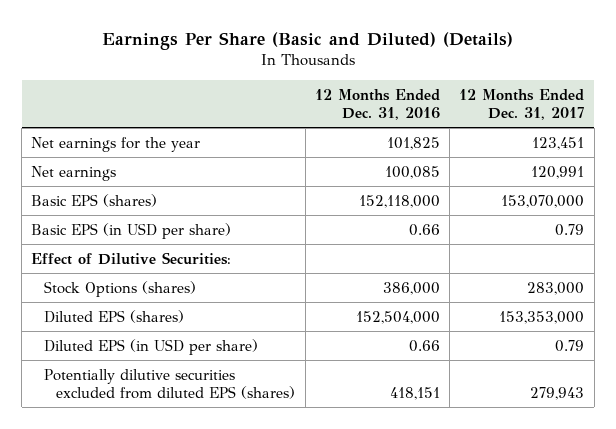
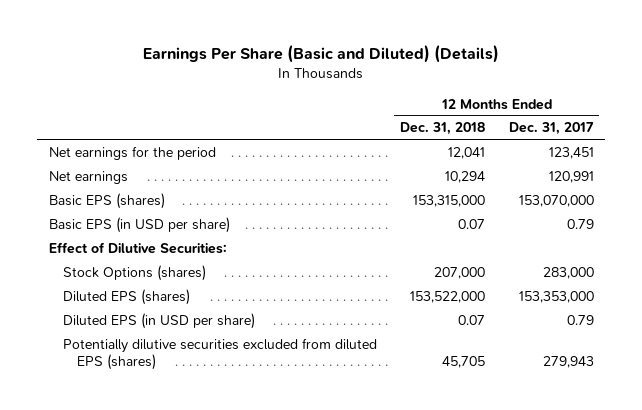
- | 12 Months Ended Dec. 31, 2016 | 12 Months Ended Dec. 31, 2017
+ | 12 Months Ended Dec. 31, 2018 | 12 Months Ended Dec. 31, 2017
- Net earnings for the year | 101,825 | 123,451
+ Net earnings for the period | 12,041 | 123,451

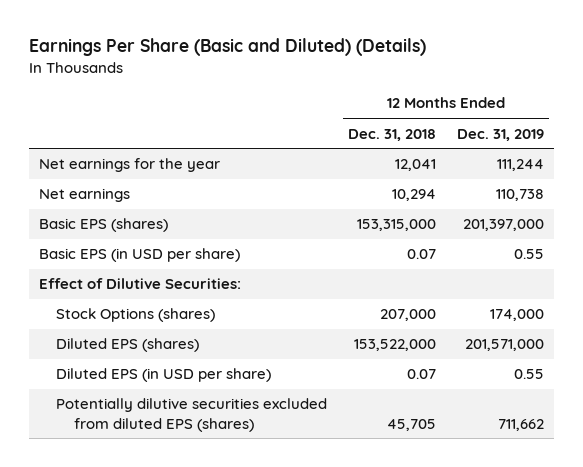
- | 12 Months Ended Dec. 31, 2018 | 12 Months Ended Dec. 31, 2017
+ | 12 Months Ended Dec. 31, 2018 | 12 Months Ended Dec. 31, 2019
- Net earnings for the period | 12,041 | 123,451
+ Net earnings for the year | 12,041 | 111,244

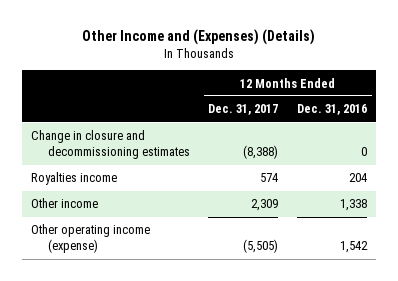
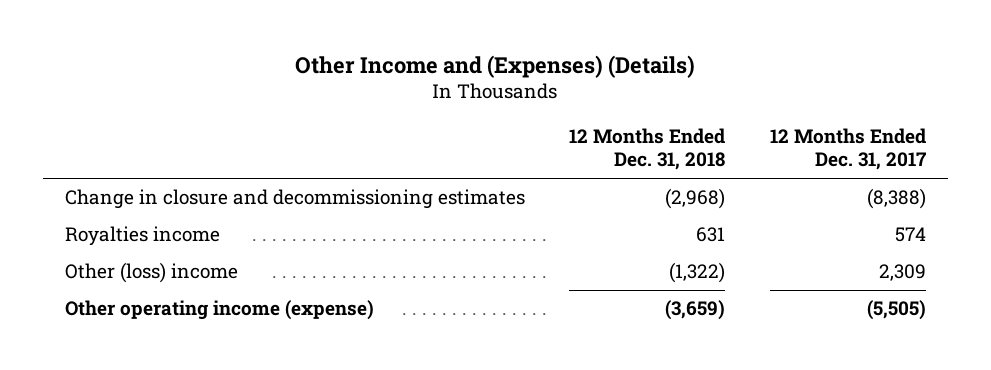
- | 12 Months Ended Dec. 31, 2017 | 12 Months Ended Dec. 31, 2016
+ | 12 Months Ended Dec. 31, 2018 | 12 Months Ended Dec. 31, 2017
- Other income | 2,309 | 1,338
+ Other (loss) income | (1,322) | 2,309

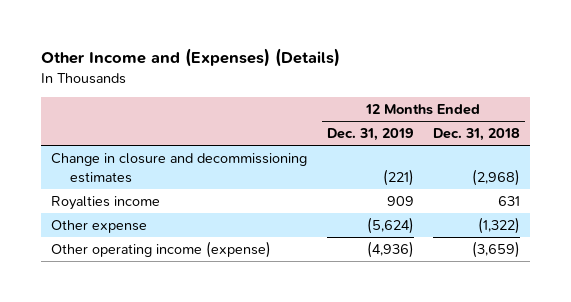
- | 12 Months Ended Dec. 31, 2018 | 12 Months Ended Dec. 31, 2017
+ | 12 Months Ended Dec. 31, 2019 | 12 Months Ended Dec. 31, 2018
- Other (loss) income | (1,322) | 2,309
+ Other expense | (5,624) | (1,322)

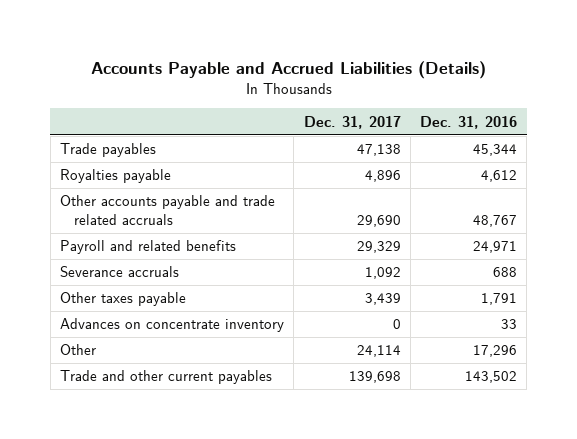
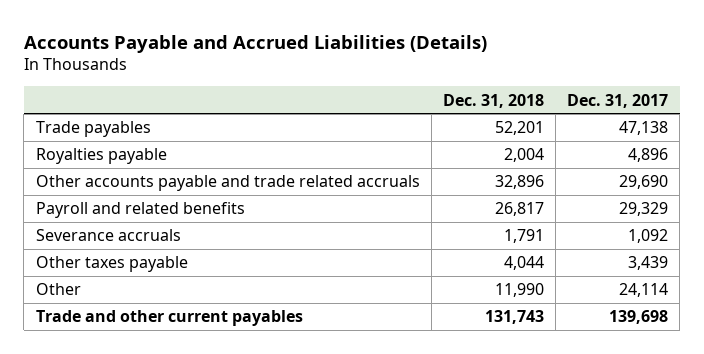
- | Dec. 31, 2017 | Dec. 31, 2016
+ | Dec. 31, 2018 | Dec. 31, 2017
- Advances on concentrate inventory | 0 | 33

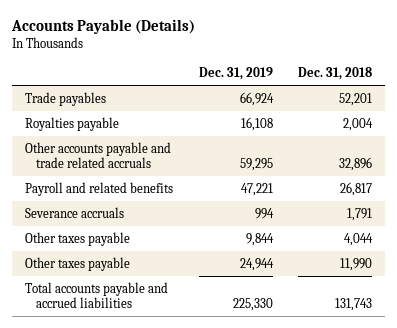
- Accounts Payable and Accrued Liabilities (Details)
+ Accounts Payable (Details)
- | Dec. 31, 2018 | Dec. 31, 2017
+ | Dec. 31, 2019 | Dec. 31, 2018
- Other | 11,990 | 24,114
- Trade and other current payables | 131,743 | 139,698
+ Other taxes payable | 24,944 | 11,990
+ Total accounts payable and accrued liabilities | 225,330 | 131,743

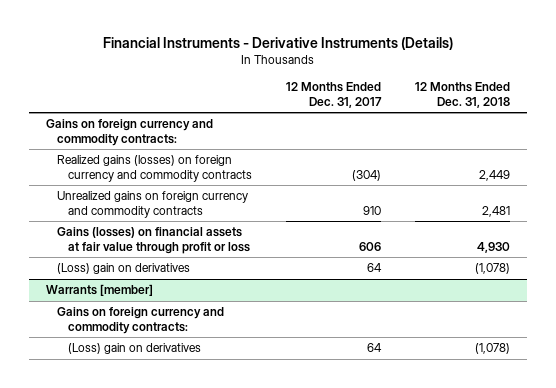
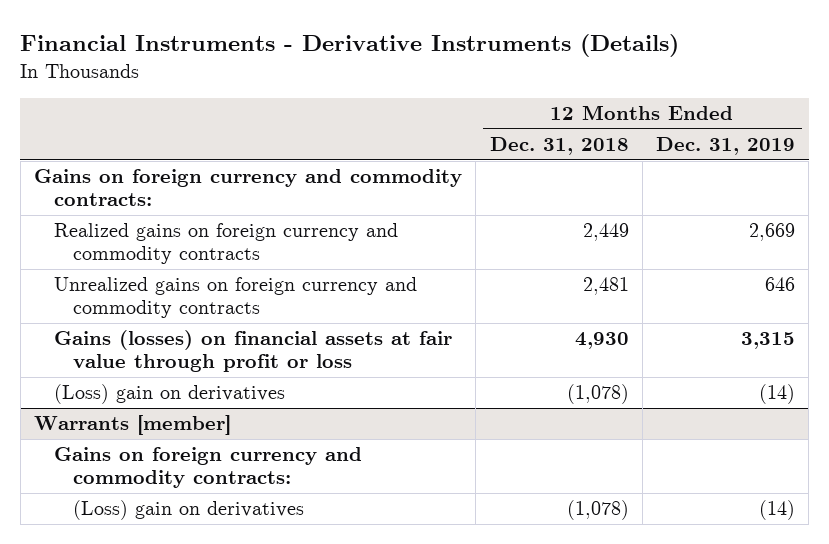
- | 12 Months Ended Dec. 31, 2017 | 12 Months Ended Dec. 31, 2018
+ | 12 Months Ended Dec. 31, 2018 | 12 Months Ended Dec. 31, 2019
- Realized gains (losses) on foreign currency and commodity contracts | (304) | 2,449
+ Realized gains on foreign currency and commodity contracts | 2,449 | 2,669

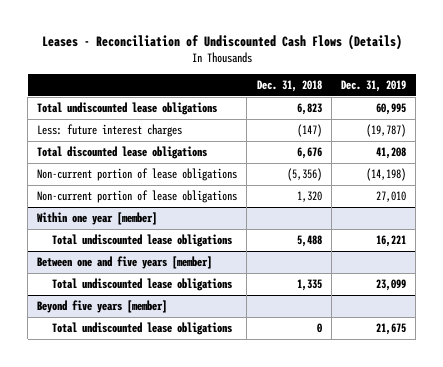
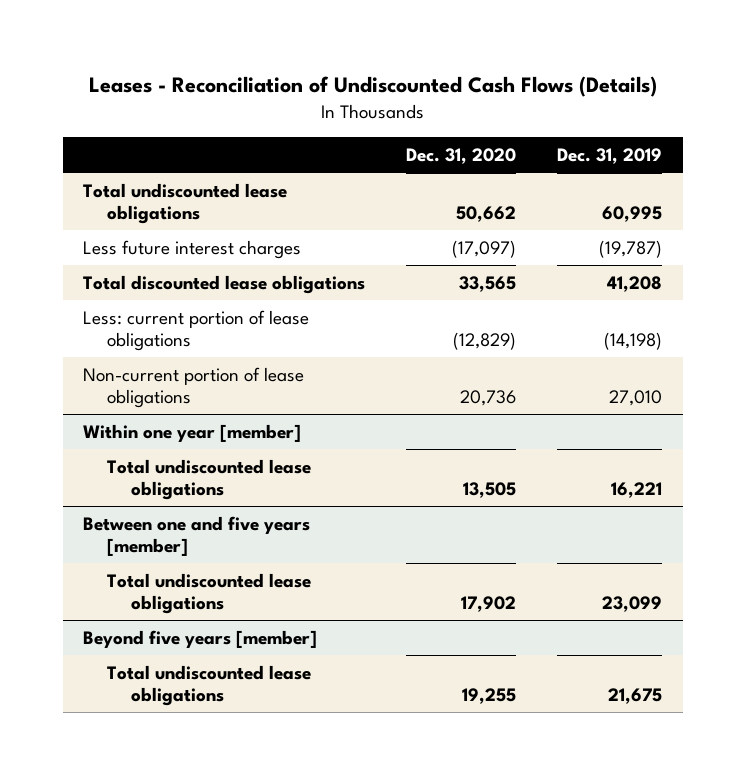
- | Dec. 31, 2018 | Dec. 31, 2019
+ | Dec. 31, 2020 | Dec. 31, 2019
- Less: future interest charges | (147) | (19,787)
+ Less future interest charges | (17,097) | (19,787)
- Non-current portion of lease obligations | (5,356) | (14,198)
+ Less: current portion of lease obligations | (12,829) | (14,198)

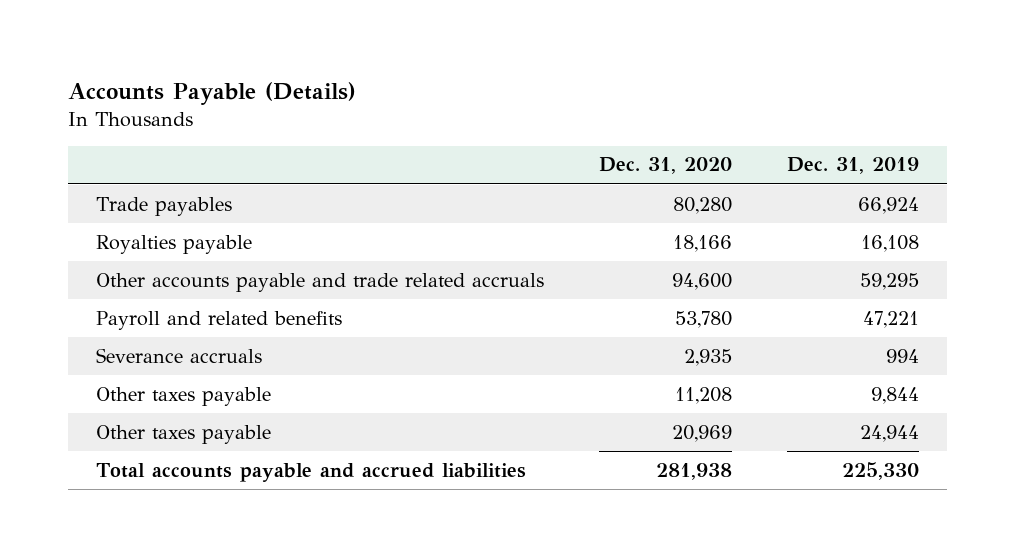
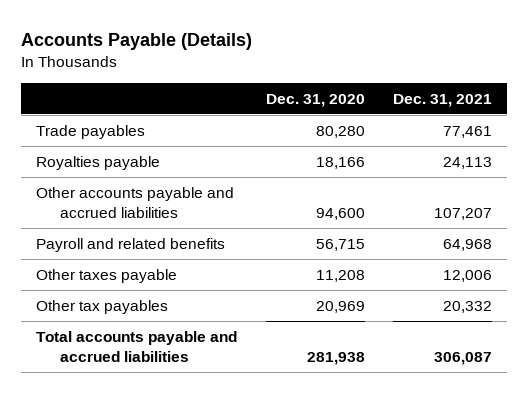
- | Dec. 31, 2020 | Dec. 31, 2019
+ | Dec. 31, 2020 | Dec. 31, 2021
- Other accounts payable and trade related accruals | 94,600 | 59,295
- Payroll and related benefits | 53,780 | 47,221
- Severance accruals | 2,935 | 994
+ Other accounts payable and accrued liabilities | 94,600 | 107,207
+ Payroll and related benefits | 56,715 | 64,968
- Other taxes payable | 20,969 | 24,944
+ Other tax payables | 20,969 | 20,332

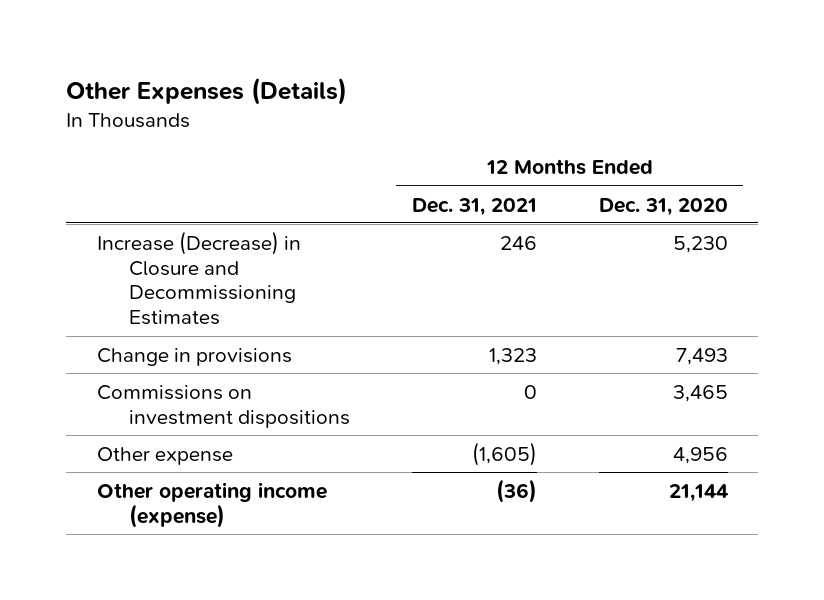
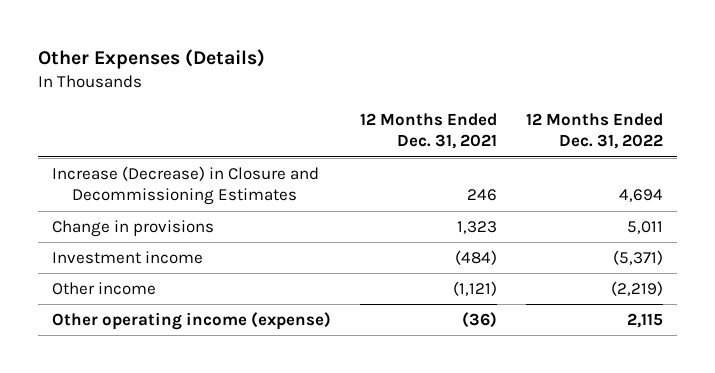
- | 12 Months Ended Dec. 31, 2021 | 12 Months Ended Dec. 31, 2020
+ | 12 Months Ended Dec. 31, 2021 | 12 Months Ended Dec. 31, 2022
- Commissions on investment dispositions | 0 | 3,465
- Other expense | (1,605) | 4,956
+ Investment income | (484) | (5,371)
+ Other income | (1,121) | (2,219)

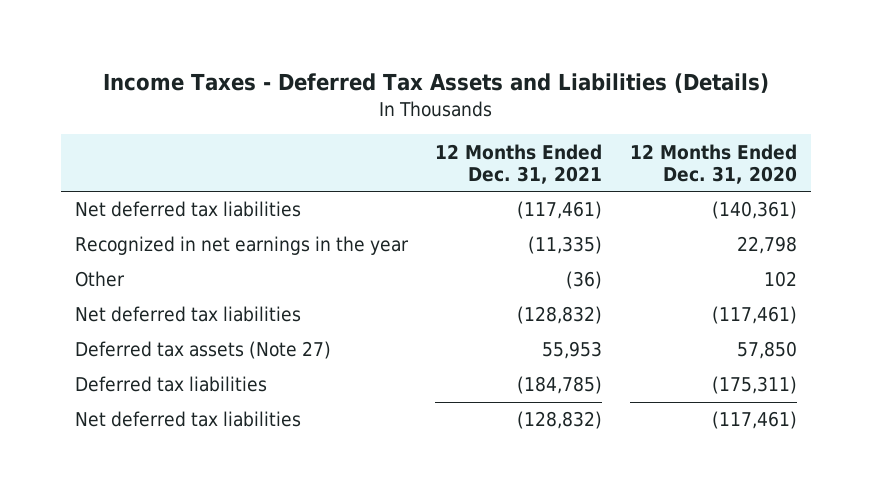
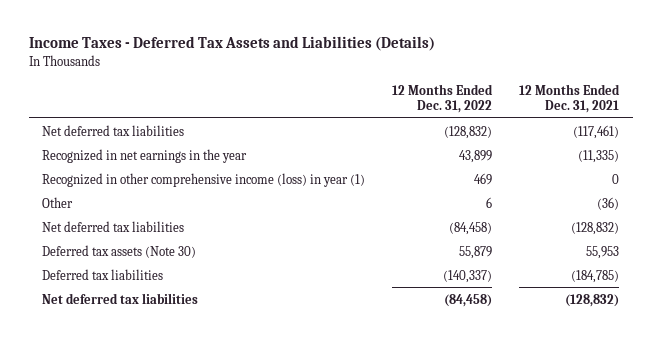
- | 12 Months Ended Dec. 31, 2021 | 12 Months Ended Dec. 31, 2020
+ | 12 Months Ended Dec. 31, 2022 | 12 Months Ended Dec. 31, 2021
+ Recognized in other comprehensive income (loss) in year (1) | 469 | 0
- Deferred tax assets (Note 27) | 55,953 | 57,850
+ Deferred tax assets (Note 30) | 55,879 | 55,953

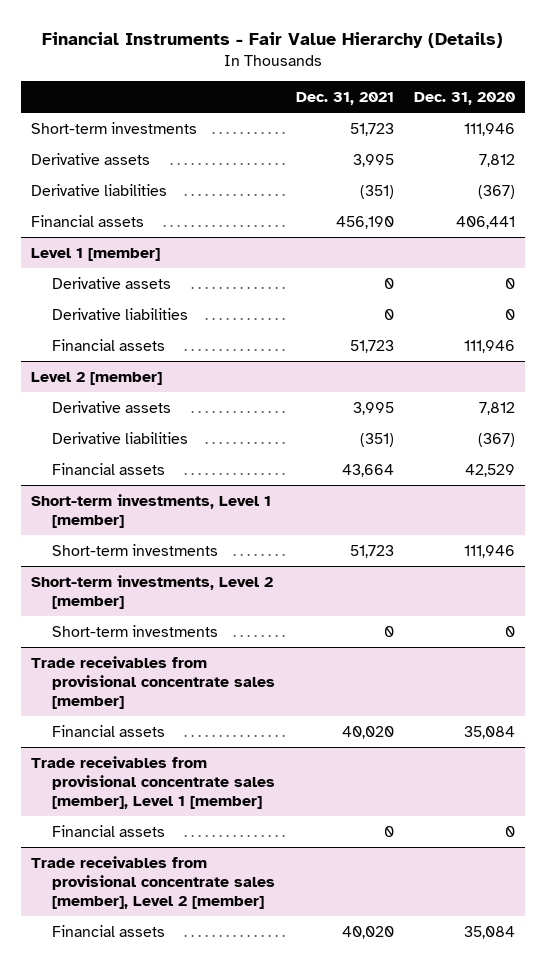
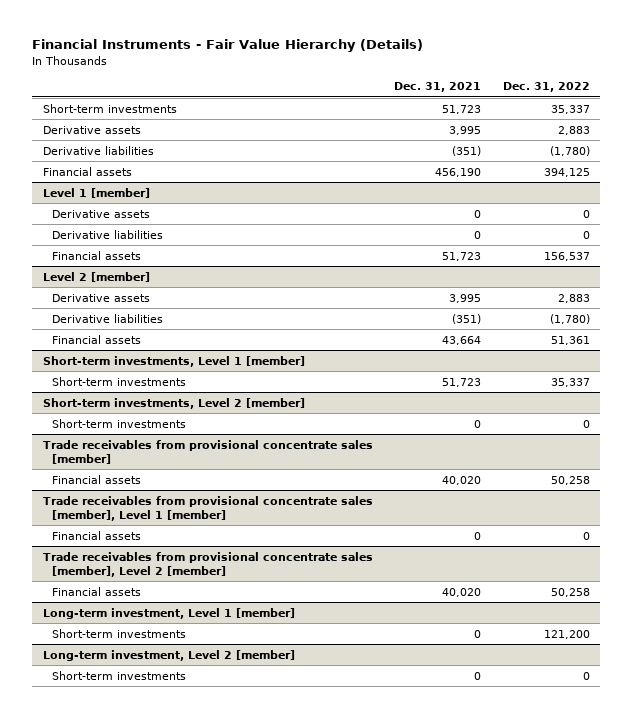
- | Dec. 31, 2021 | Dec. 31, 2020
+ | Dec. 31, 2021 | Dec. 31, 2022
+ Long-term investment, Level 1 [member]
+ Short-term investments | 0 | 121,200
+ Long-term investment, Level 2 [member]
+ Short-term investments | 0 | 0

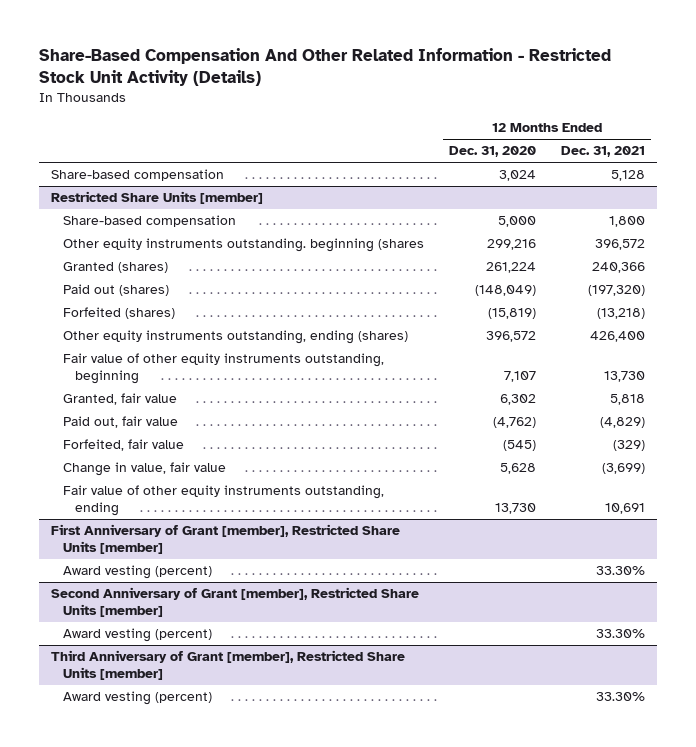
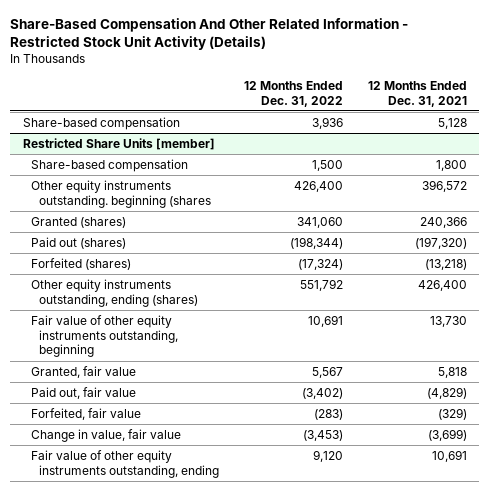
- | 12 Months Ended Dec. 31, 2020 | 12 Months Ended Dec. 31, 2021
+ | 12 Months Ended Dec. 31, 2022 | 12 Months Ended Dec. 31, 2021
- First Anniversary of Grant [member], Restricted Share Units [member]
- Award vesting (percent) | | 33.30%
- Second Anniversary of Grant [member], Restricted Share Units [member]
- Award vesting (percent) | | 33.30%
- Third Anniversary of Grant [member], Restricted Share Units [member]
- Award vesting (percent) | | 33.30%

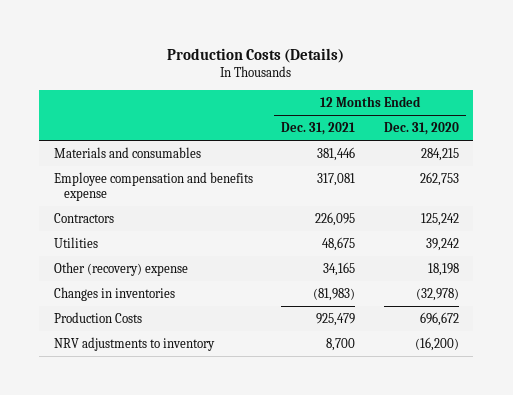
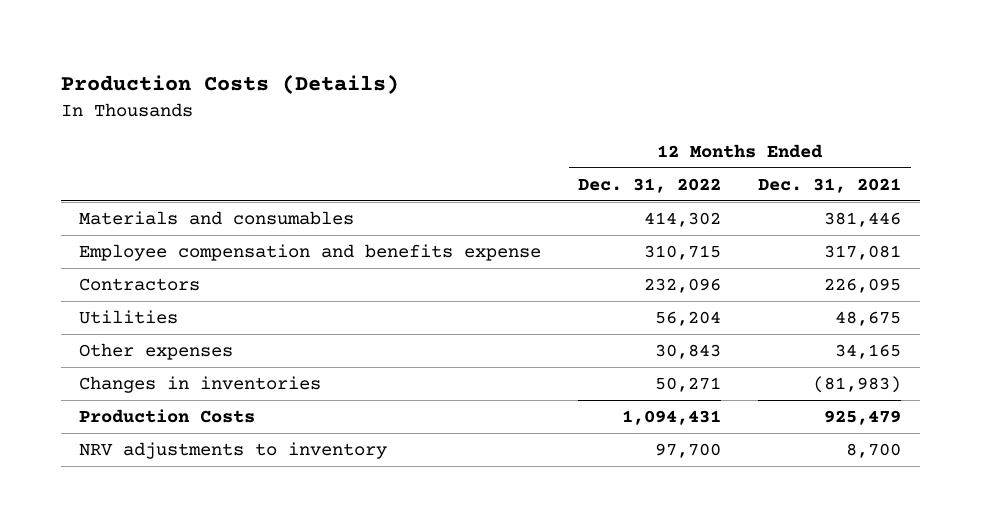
- | 12 Months Ended Dec. 31, 2021 | 12 Months Ended Dec. 31, 2020
+ | 12 Months Ended Dec. 31, 2022 | 12 Months Ended Dec. 31, 2021
- Other (recovery) expense | 34,165 | 18,198
+ Other expenses | 30,843 | 34,165

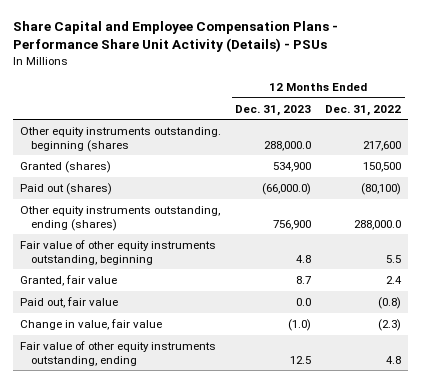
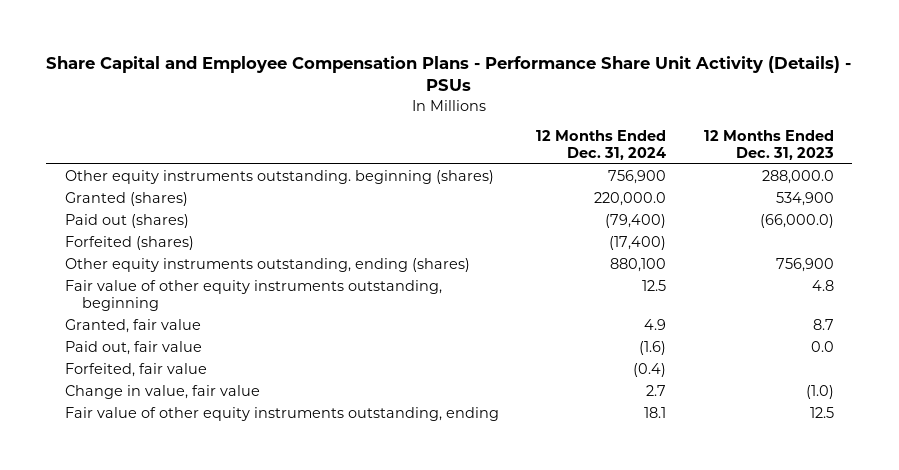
- | 12 Months Ended Dec. 31, 2023 | 12 Months Ended Dec. 31, 2022
+ | 12 Months Ended Dec. 31, 2024 | 12 Months Ended Dec. 31, 2023
- Other equity instruments outstanding. beginning (shares | 288,000.0 | 217,600
+ Other equity instruments outstanding. beginning (shares) | 756,900 | 288,000.0
+ Forfeited (shares) | (17,400) |
+ Forfeited, fair value | (0.4) |

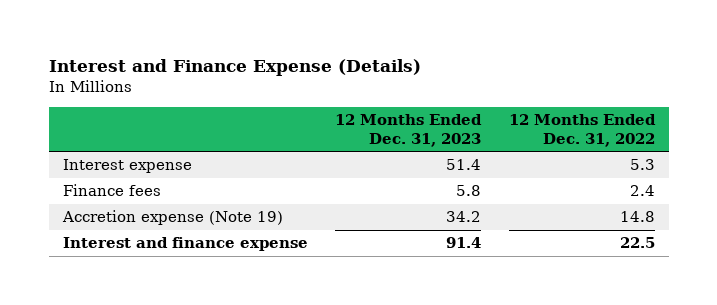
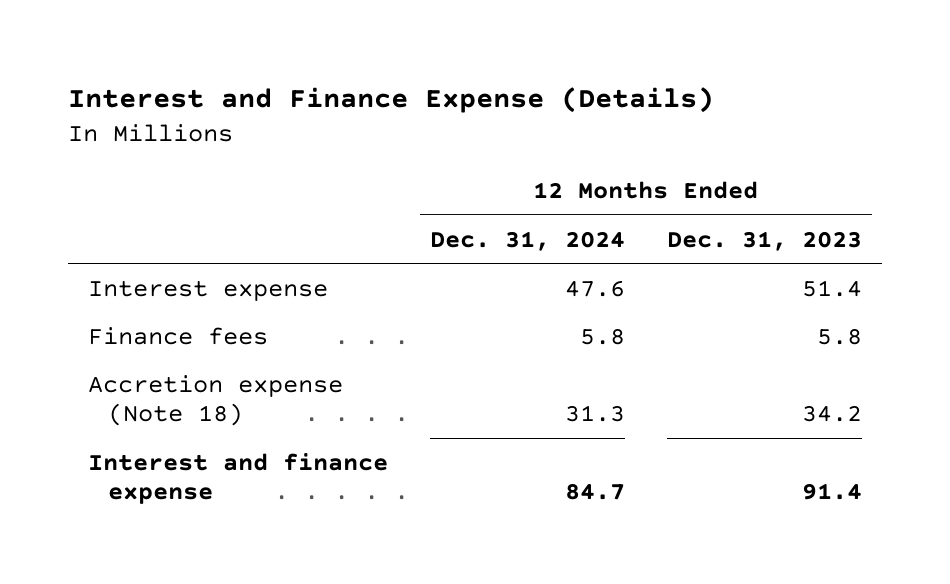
- | 12 Months Ended Dec. 31, 2023 | 12 Months Ended Dec. 31, 2022
+ | 12 Months Ended Dec. 31, 2024 | 12 Months Ended Dec. 31, 2023
- Accretion expense (Note 19) | 34.2 | 14.8
+ Accretion expense (Note 18) | 31.3 | 34.2

